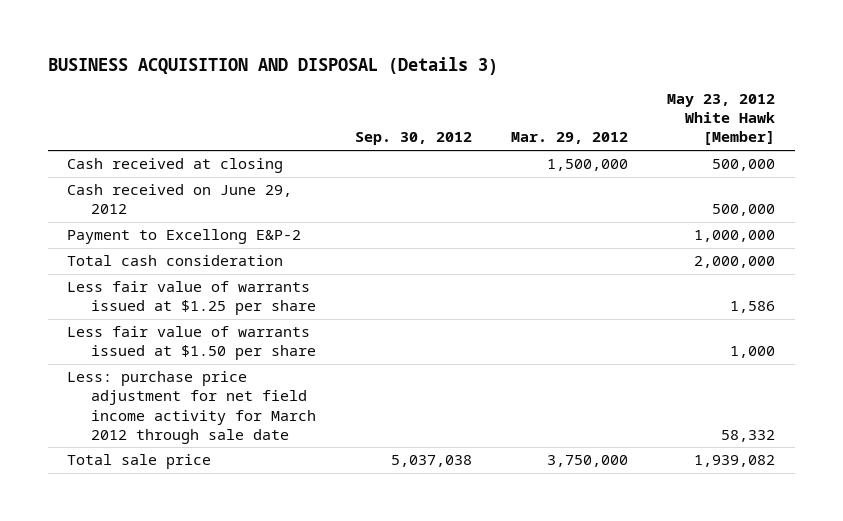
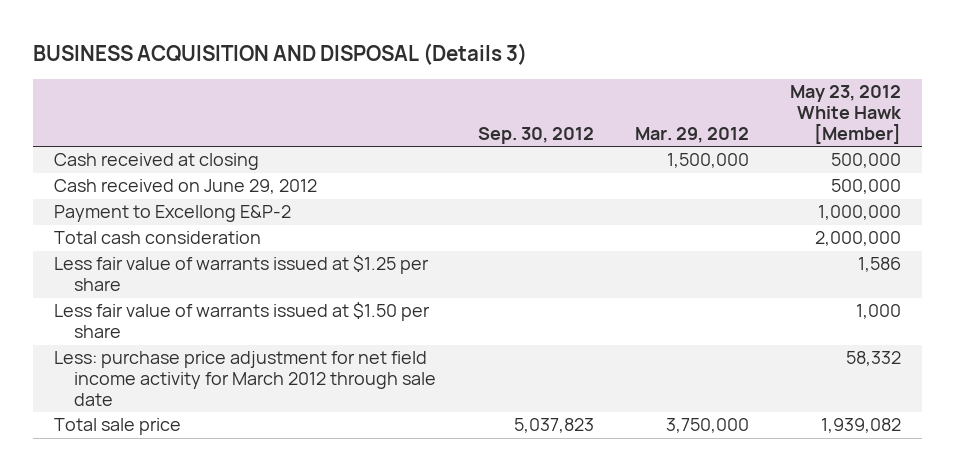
- Total sale price | 5,037,038 | 3,750,000 | 1,939,082
+ Total sale price | 5,037,823 | 3,750,000 | 1,939,082

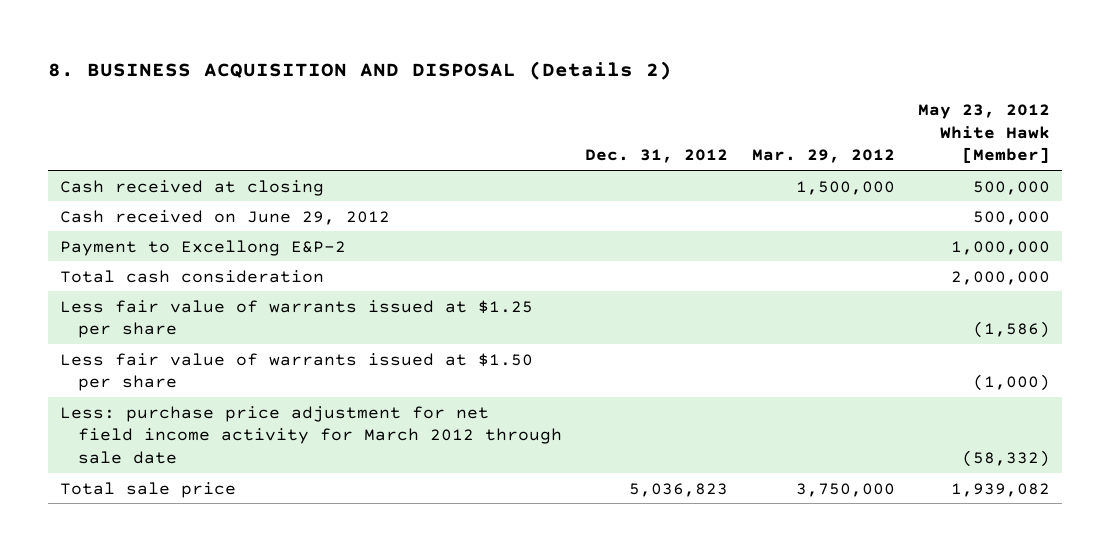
- BUSINESS ACQUISITION AND DISPOSAL (Details 3)
+ 8. BUSINESS ACQUISITION AND DISPOSAL (Details 2)
- | Sep. 30, 2012 | Mar. 29, 2012 | May 23, 2012 White Hawk [Member]
+ | Dec. 31, 2012 | Mar. 29, 2012 | May 23, 2012 White Hawk [Member]
- Less fair value of warrants issued at $1.25 per share | | | 1,586
- Less fair value of warrants issued at $1.50 per share | | | 1,000
- Less: purchase price adjustment for net field income activity for March 2012 through sale date | | | 58,332
+ Less fair value of warrants issued at $1.25 per share | | | (1,586)
+ Less fair value of warrants issued at $1.50 per share | | | (1,000)
+ Less: purchase price adjustment for net field income activity for March 2012 through sale date | | | (58,332)

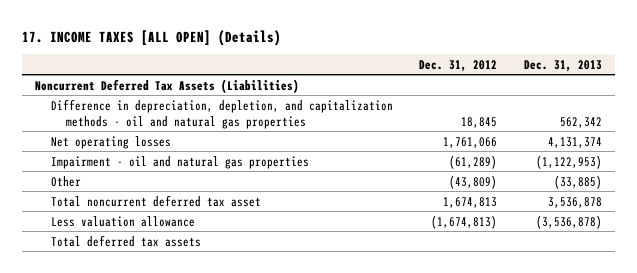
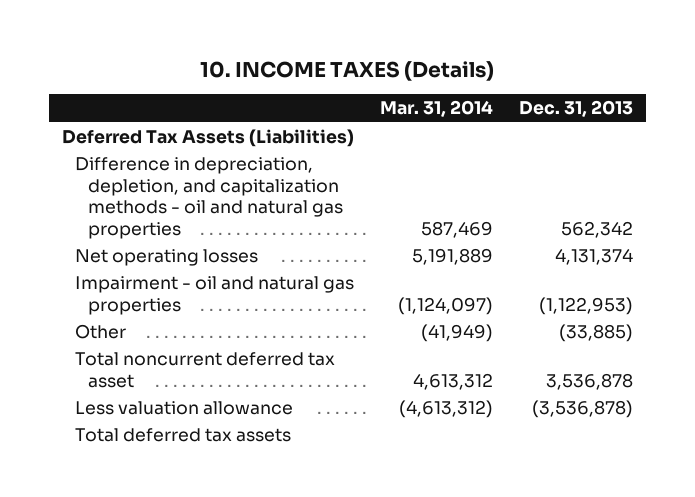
- 17. INCOME TAXES [ALL OPEN] (Details)
+ 10. INCOME TAXES (Details)
- | Dec. 31, 2012 | Dec. 31, 2013
+ | Mar. 31, 2014 | Dec. 31, 2013
- Noncurrent Deferred Tax Assets (Liabilities)
+ Deferred Tax Assets (Liabilities)

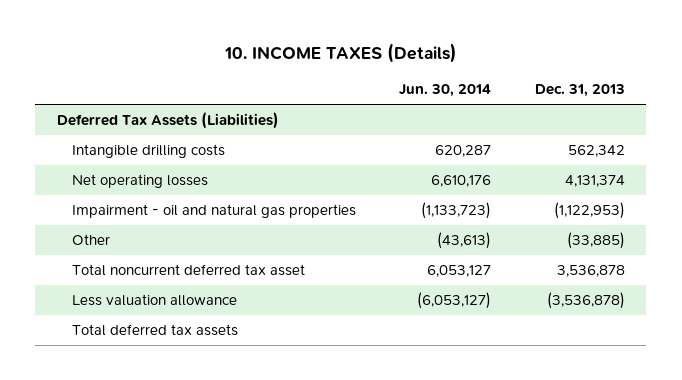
- | Mar. 31, 2014 | Dec. 31, 2013
+ | Jun. 30, 2014 | Dec. 31, 2013
- Difference in depreciation, depletion, and capitalization methods - oil and natural gas properties | 587,469 | 562,342
+ Intangible drilling costs | 620,287 | 562,342

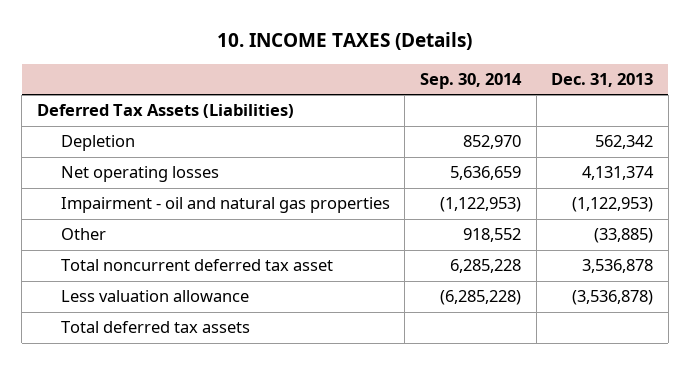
- | Jun. 30, 2014 | Dec. 31, 2013
+ | Sep. 30, 2014 | Dec. 31, 2013
- Intangible drilling costs | 620,287 | 562,342
+ Depletion | 852,970 | 562,342

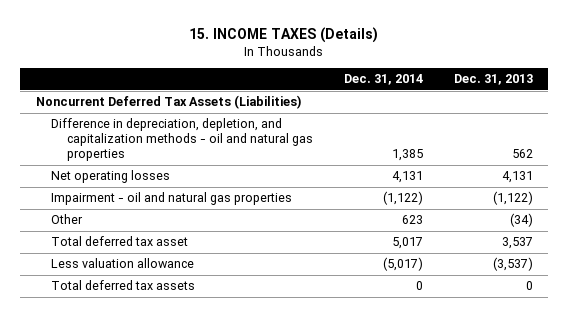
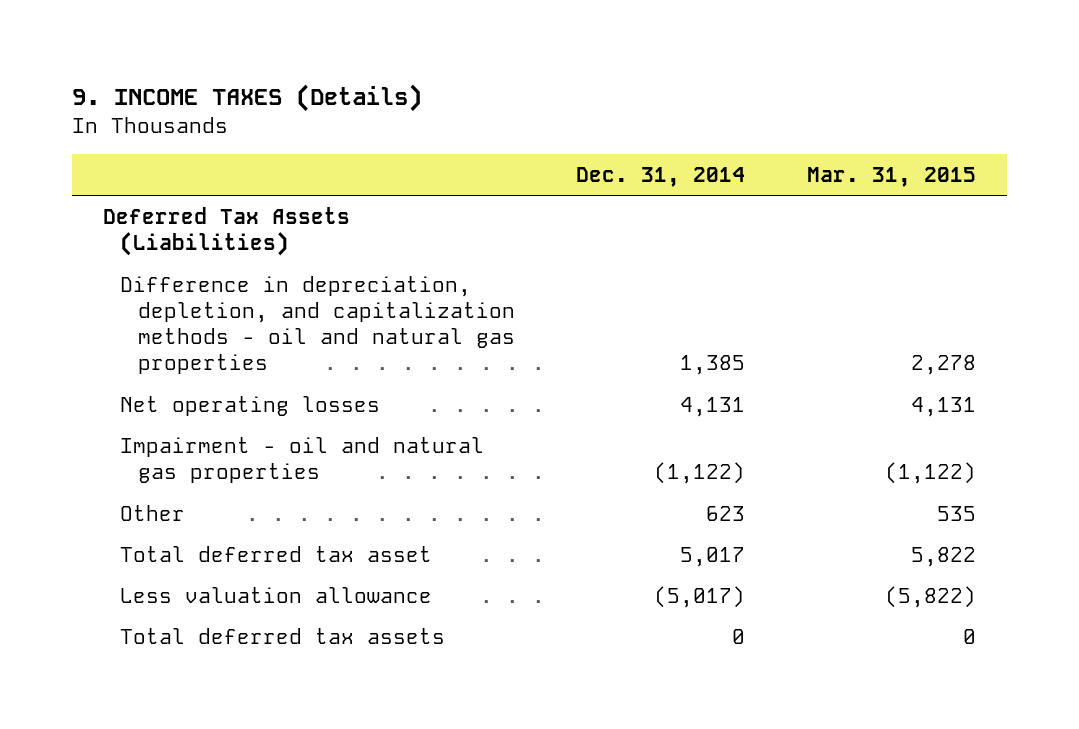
- 15. INCOME TAXES (Details)
+ 9. INCOME TAXES (Details)
- | Dec. 31, 2014 | Dec. 31, 2013
+ | Dec. 31, 2014 | Mar. 31, 2015
- Noncurrent Deferred Tax Assets (Liabilities)
+ Deferred Tax Assets (Liabilities)

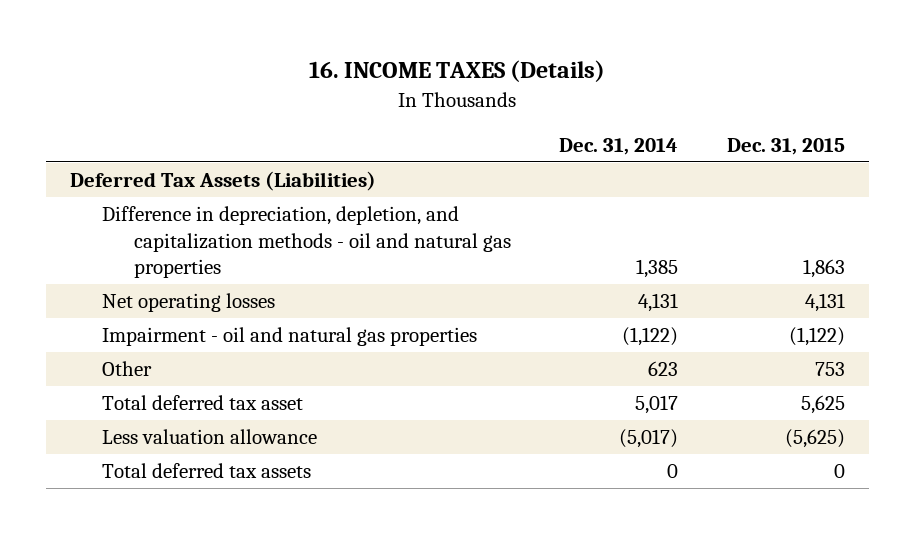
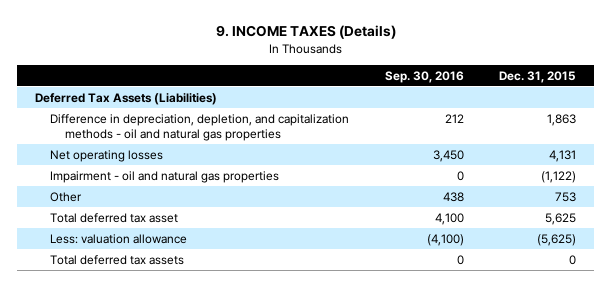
- 16. INCOME TAXES (Details)
+ 9. INCOME TAXES (Details)
- | Dec. 31, 2014 | Dec. 31, 2015
+ | Sep. 30, 2016 | Dec. 31, 2015
- Less valuation allowance | (5,017) | (5,625)
+ Less: valuation allowance | (4,100) | (5,625)

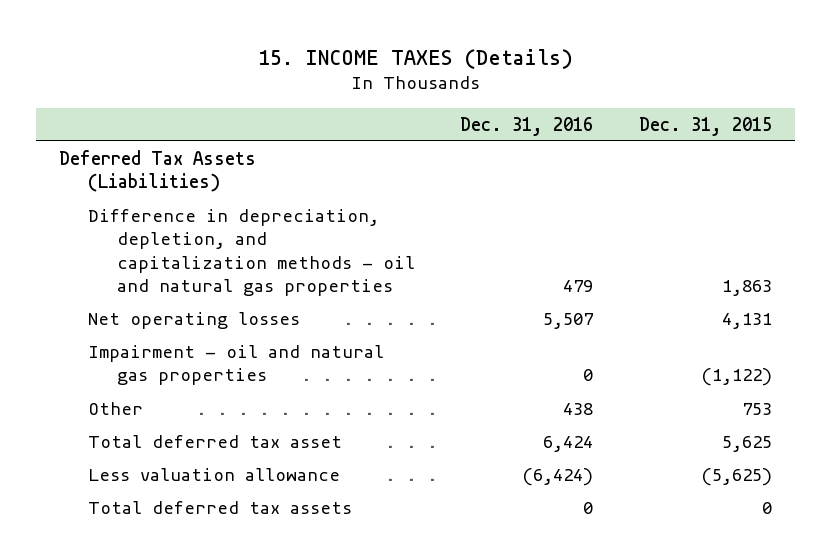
- 9. INCOME TAXES (Details)
+ 15. INCOME TAXES (Details)
- | Sep. 30, 2016 | Dec. 31, 2015
+ | Dec. 31, 2016 | Dec. 31, 2015
- Less: valuation allowance | (4,100) | (5,625)
+ Less valuation allowance | (6,424) | (5,625)

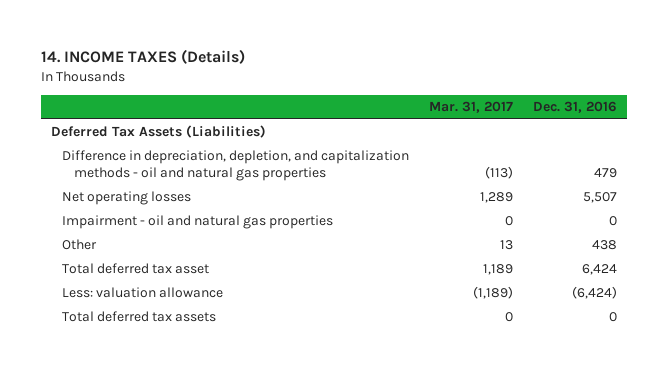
- 15. INCOME TAXES (Details)
+ 14. INCOME TAXES (Details)
- | Dec. 31, 2016 | Dec. 31, 2015
+ | Mar. 31, 2017 | Dec. 31, 2016
- Less valuation allowance | (6,424) | (5,625)
+ Less: valuation allowance | (1,189) | (6,424)

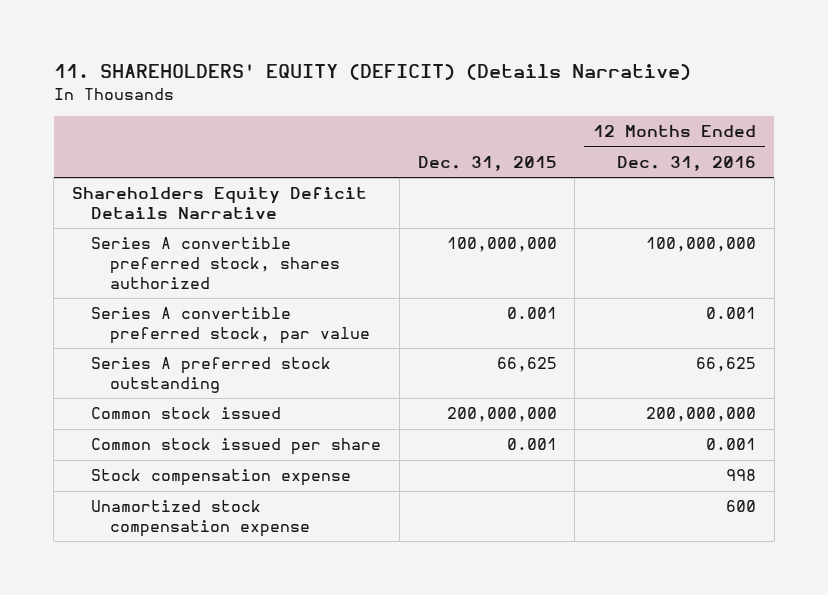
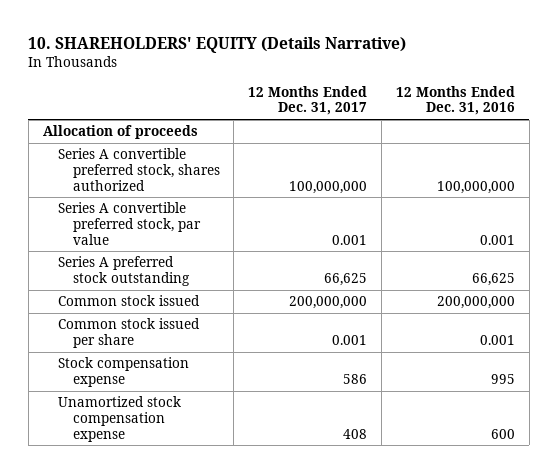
- 11. SHAREHOLDERS' EQUITY (DEFICIT) (Details Narrative)
+ 10. SHAREHOLDERS' EQUITY (Details Narrative)
- | Dec. 31, 2015 | 12 Months Ended Dec. 31, 2016
+ | 12 Months Ended Dec. 31, 2017 | 12 Months Ended Dec. 31, 2016
- Shareholders Equity Deficit Details Narrative
+ Allocation of proceeds
- Stock compensation expense | | 998
+ Stock compensation expense | 586 | 995

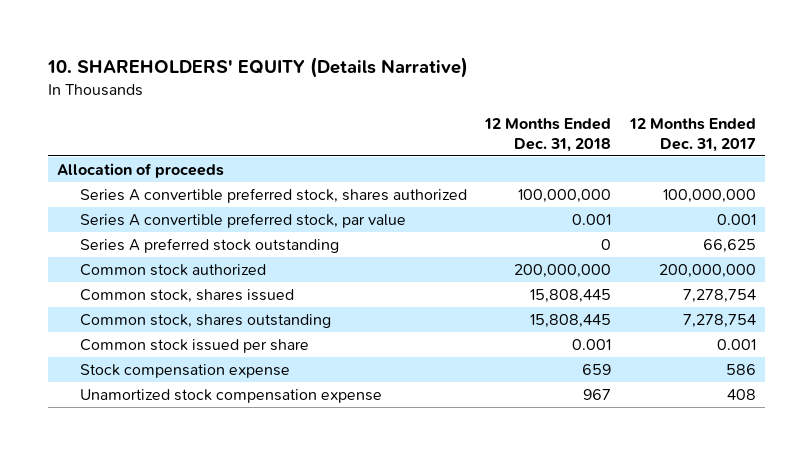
- | 12 Months Ended Dec. 31, 2017 | 12 Months Ended Dec. 31, 2016
+ | 12 Months Ended Dec. 31, 2018 | 12 Months Ended Dec. 31, 2017
- Common stock issued | 200,000,000 | 200,000,000
+ Common stock authorized | 200,000,000 | 200,000,000
+ Common stock, shares issued | 15,808,445 | 7,278,754
+ Common stock, shares outstanding | 15,808,445 | 7,278,754

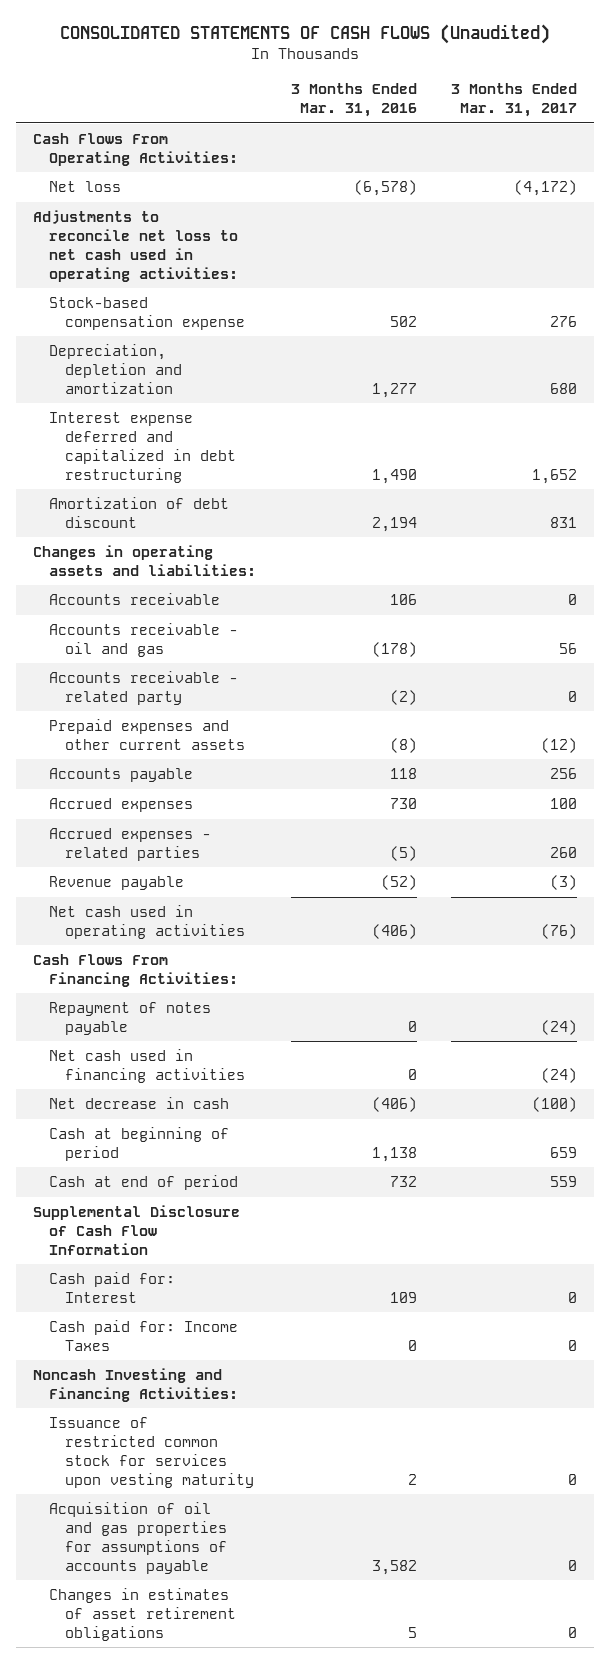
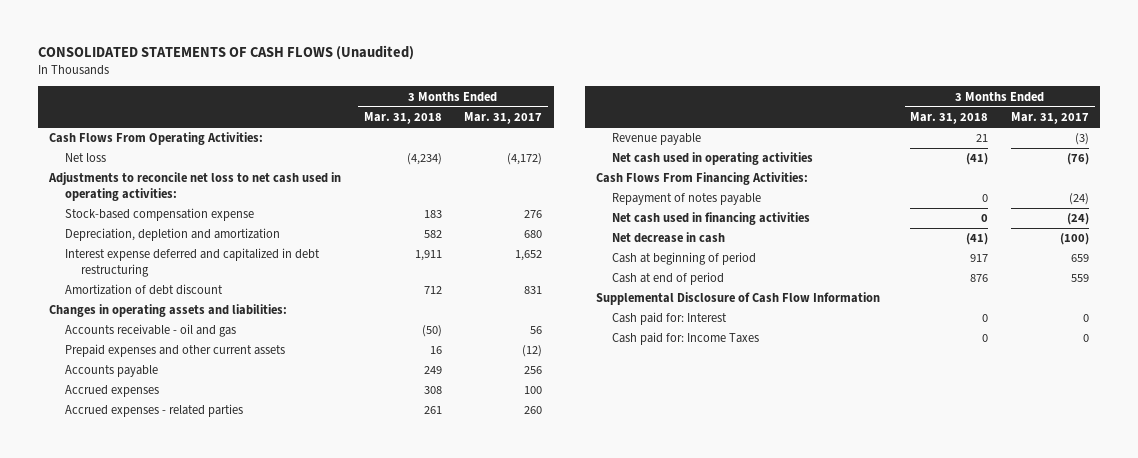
- | 3 Months Ended Mar. 31, 2016 | 3 Months Ended Mar. 31, 2017
+ | 3 Months Ended Mar. 31, 2018 | 3 Months Ended Mar. 31, 2017
- Accounts receivable | 106 | 0
- Accounts receivable - related party | (2) | 0
- Noncash Investing and Financing Activities:
- Issuance of restricted common stock for services upon vesting maturity | 2 | 0
- Acquisition of oil and gas properties for assumptions of accounts payable | 3,582 | 0
- Changes in estimates of asset retirement obligations | 5 | 0

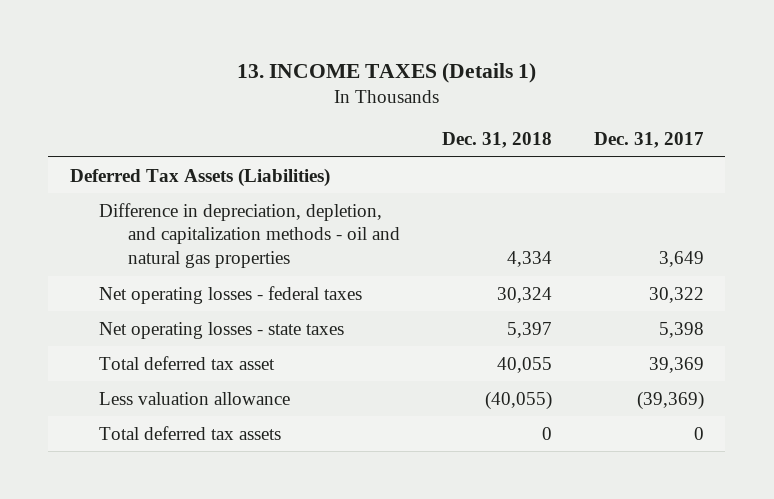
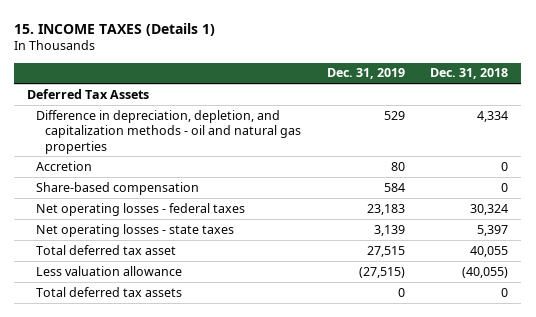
- 13. INCOME TAXES (Details 1)
+ 15. INCOME TAXES (Details 1)
- | Dec. 31, 2018 | Dec. 31, 2017
+ | Dec. 31, 2019 | Dec. 31, 2018
- Deferred Tax Assets (Liabilities)
+ Deferred Tax Assets
+ Accretion | 80 | 0
+ Share-based compensation | 584 | 0

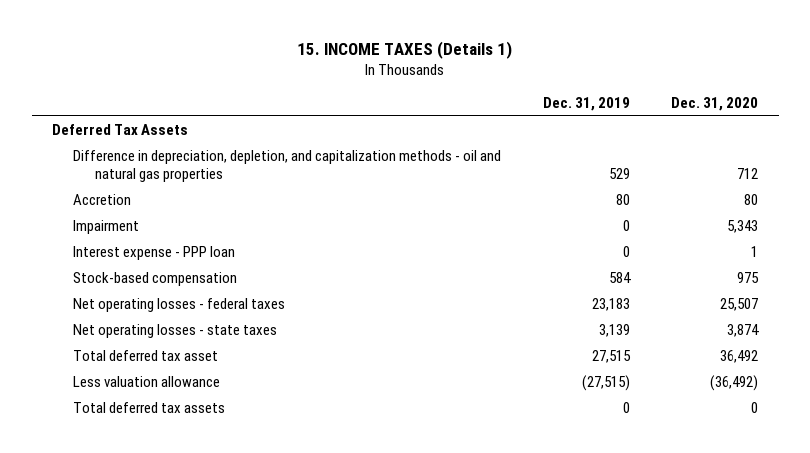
- | Dec. 31, 2019 | Dec. 31, 2018
+ | Dec. 31, 2019 | Dec. 31, 2020
- Share-based compensation | 584 | 0
+ Impairment | 0 | 5,343
+ Interest expense - PPP loan | 0 | 1
+ Stock-based compensation | 584 | 975

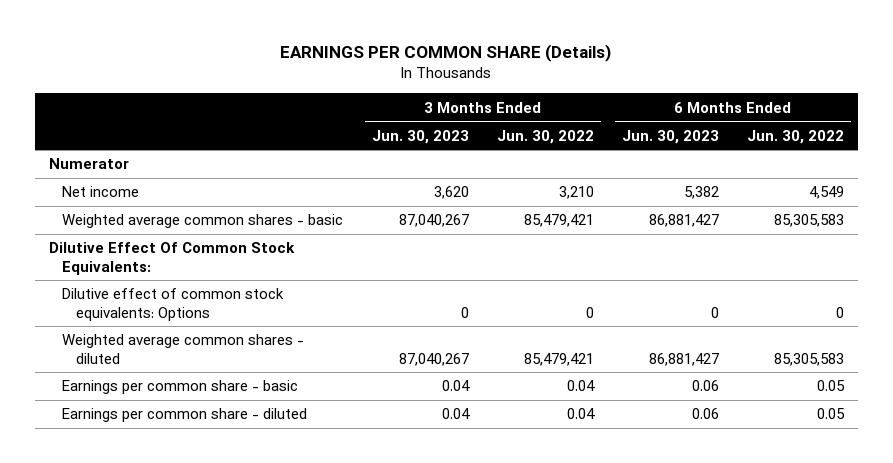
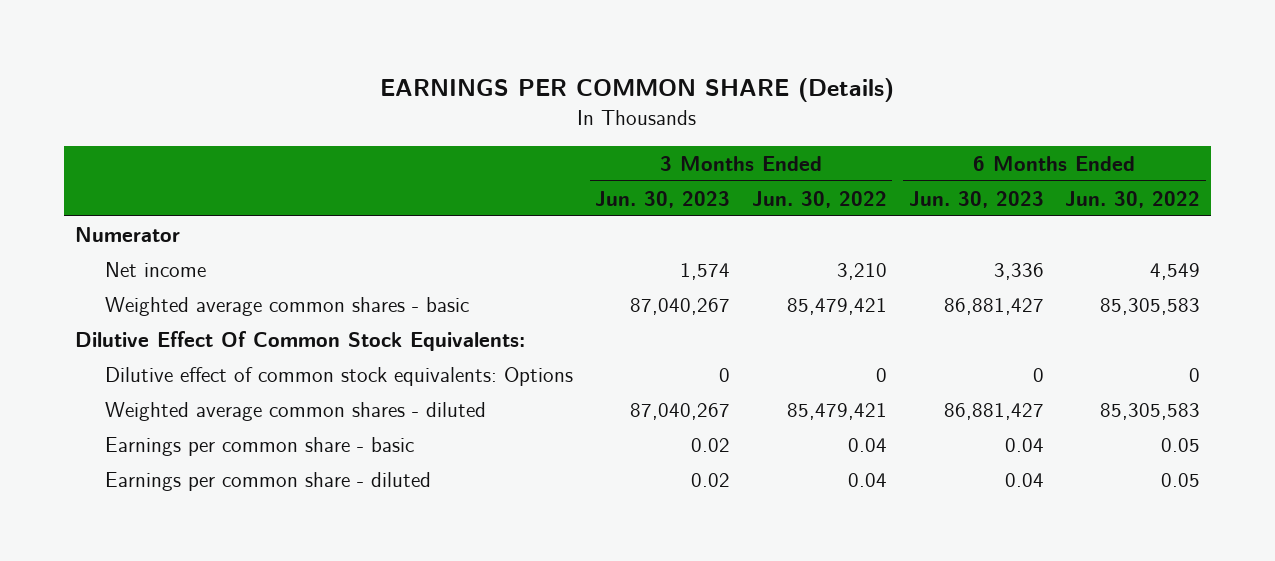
- Net income | 3,620 | 3,210 | 5,382 | 4,549
+ Net income | 1,574 | 3,210 | 3,336 | 4,549
- Earnings per common share - basic | 0.04 | 0.04 | 0.06 | 0.05
- Earnings per common share - diluted | 0.04 | 0.04 | 0.06 | 0.05
+ Earnings per common share - basic | 0.02 | 0.04 | 0.04 | 0.05
+ Earnings per common share - diluted | 0.02 | 0.04 | 0.04 | 0.05

